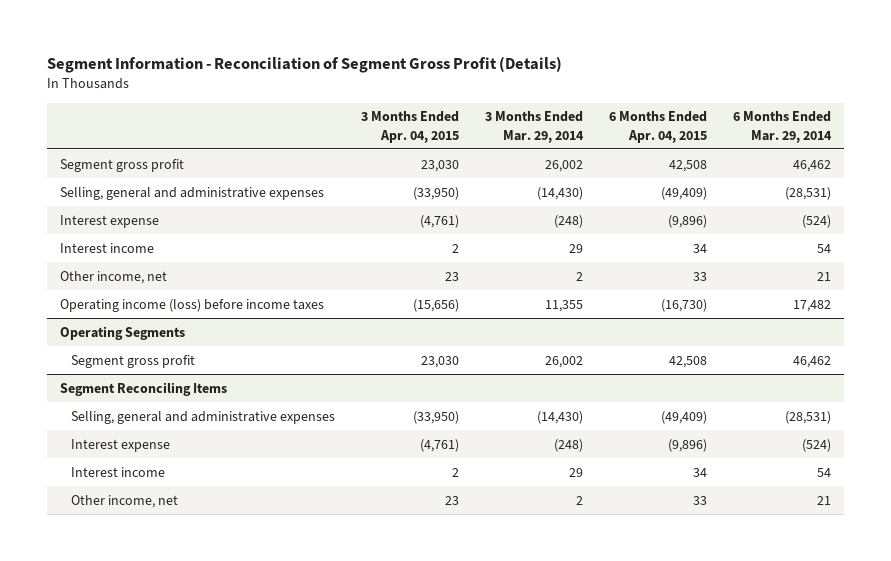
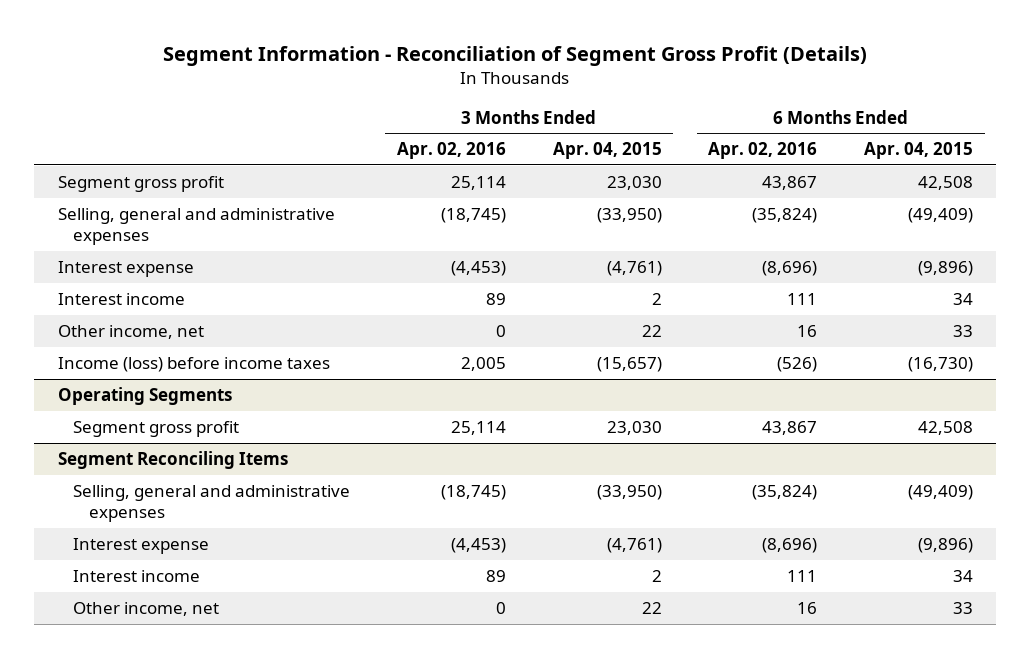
- | 3 Months Ended Apr. 04, 2015 | 3 Months Ended Mar. 29, 2014 | 6 Months Ended Apr. 04, 2015 | 6 Months Ended Mar. 29, 2014
+ | 3 Months Ended Apr. 02, 2016 | 3 Months Ended Apr. 04, 2015 | 6 Months Ended Apr. 02, 2016 | 6 Months Ended Apr. 04, 2015
- Other income, net | 23 | 2 | 33 | 21
- Operating income (loss) before income taxes | (15,656) | 11,355 | (16,730) | 17,482
+ Other income, net | 0 | 22 | 16 | 33
+ Income (loss) before income taxes | 2,005 | (15,657) | (526) | (16,730)
@ Segment Reconciling Items
- Other income, net | 23 | 2 | 33 | 21
+ Other income, net | 0 | 22 | 16 | 33

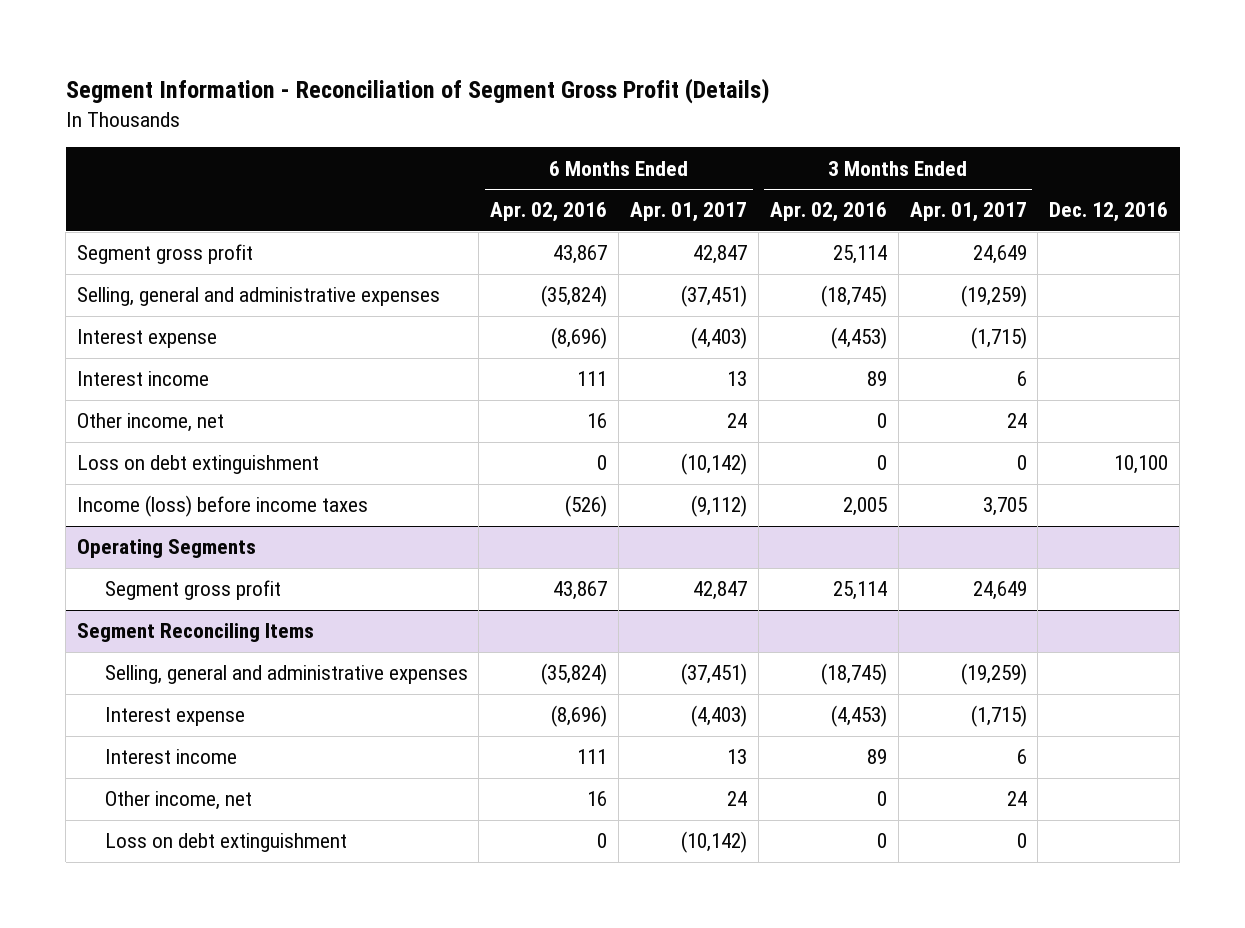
- | 3 Months Ended Apr. 02, 2016 | 3 Months Ended Apr. 04, 2015 | 6 Months Ended Apr. 02, 2016 | 6 Months Ended Apr. 04, 2015
+ | 6 Months Ended Apr. 02, 2016 | 6 Months Ended Apr. 01, 2017 | 3 Months Ended Apr. 02, 2016 | 3 Months Ended Apr. 01, 2017 | Dec. 12, 2016
+ Loss on debt extinguishment | 0 | (10,142) | 0 | 0 | 10,100
@ Segment Reconciling Items
+ Loss on debt extinguishment | 0 | (10,142) | 0 | 0 |

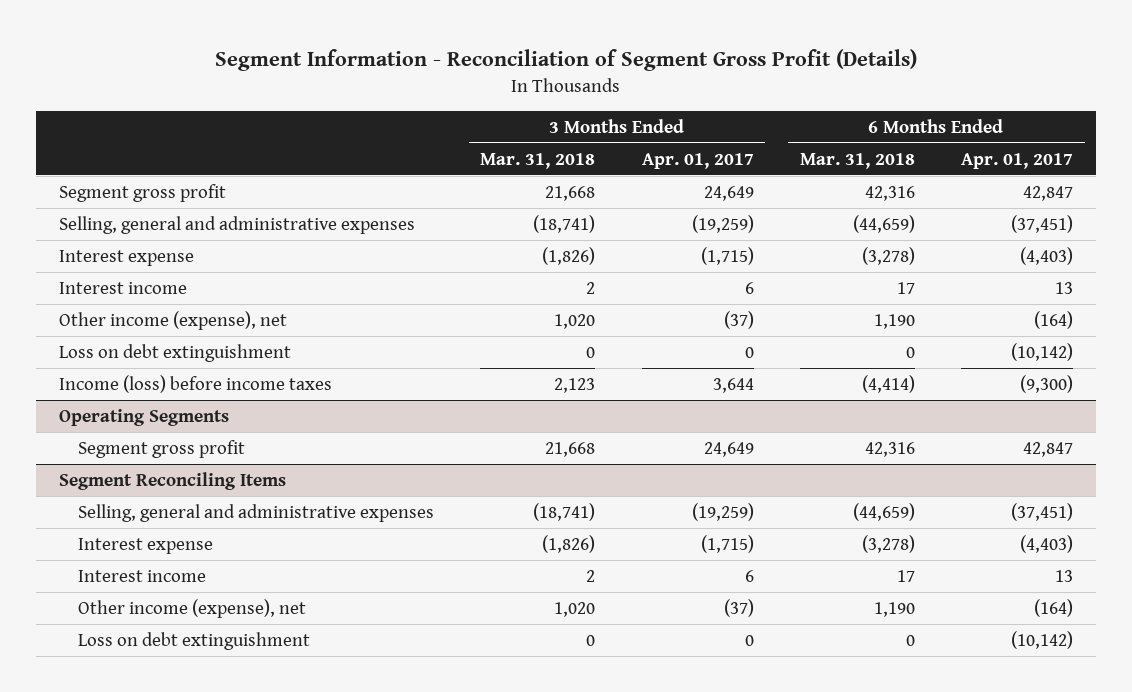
- | 6 Months Ended Apr. 02, 2016 | 6 Months Ended Apr. 01, 2017 | 3 Months Ended Apr. 02, 2016 | 3 Months Ended Apr. 01, 2017 | Dec. 12, 2016
+ | 3 Months Ended Mar. 31, 2018 | 3 Months Ended Apr. 01, 2017 | 6 Months Ended Mar. 31, 2018 | 6 Months Ended Apr. 01, 2017
- Other income, net | 16 | 24 | 0 | 24 |
+ Other income (expense), net | 1,020 | (37) | 1,190 | (164)
- Income (loss) before income taxes | (526) | (9,112) | 2,005 | 3,705 |
+ Income (loss) before income taxes | 2,123 | 3,644 | (4,414) | (9,300)
@ Segment Reconciling Items
- Other income, net | 16 | 24 | 0 | 24 |
+ Other income (expense), net | 1,020 | (37) | 1,190 | (164)

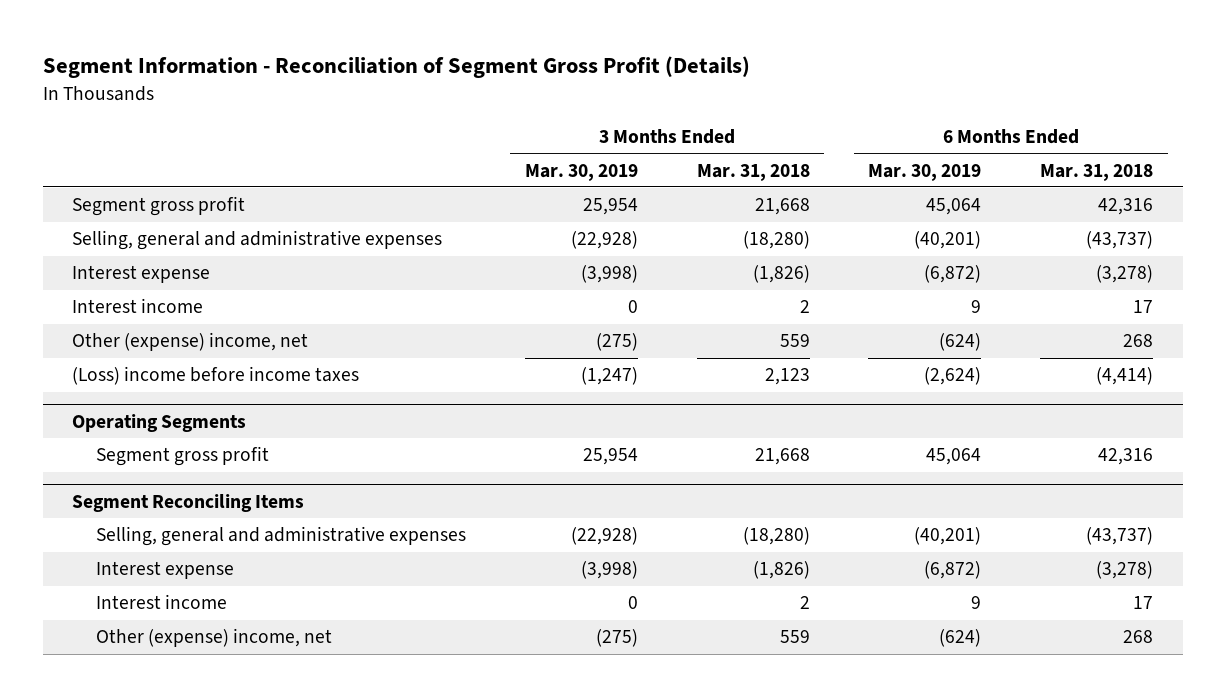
- | 3 Months Ended Mar. 31, 2018 | 3 Months Ended Apr. 01, 2017 | 6 Months Ended Mar. 31, 2018 | 6 Months Ended Apr. 01, 2017
+ | 3 Months Ended Mar. 30, 2019 | 3 Months Ended Mar. 31, 2018 | 6 Months Ended Mar. 30, 2019 | 6 Months Ended Mar. 31, 2018
- Selling, general and administrative expenses | (18,741) | (19,259) | (44,659) | (37,451)
+ Selling, general and administrative expenses | (22,928) | (18,280) | (40,201) | (43,737)
- Other income (expense), net | 1,020 | (37) | 1,190 | (164)
- Loss on debt extinguishment | 0 | 0 | 0 | (10,142)
- Income (loss) before income taxes | 2,123 | 3,644 | (4,414) | (9,300)
+ Other (expense) income, net | (275) | 559 | (624) | 268
+ (Loss) income before income taxes | (1,247) | 2,123 | (2,624) | (4,414)
@ Segment Reconciling Items
- Selling, general and administrative expenses | (18,741) | (19,259) | (44,659) | (37,451)
+ Selling, general and administrative expenses | (22,928) | (18,280) | (40,201) | (43,737)
- Other income (expense), net | 1,020 | (37) | 1,190 | (164)
- Loss on debt extinguishment | 0 | 0 | 0 | (10,142)
+ Other (expense) income, net | (275) | 559 | (624) | 268

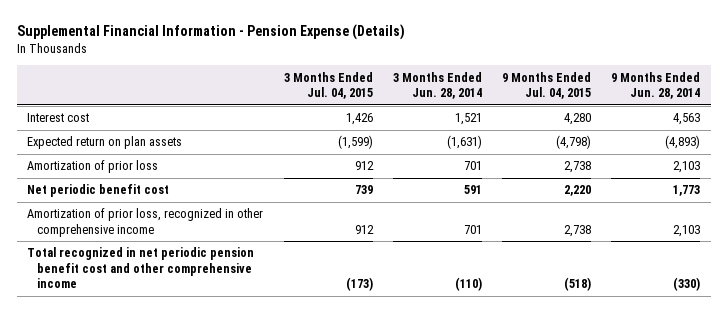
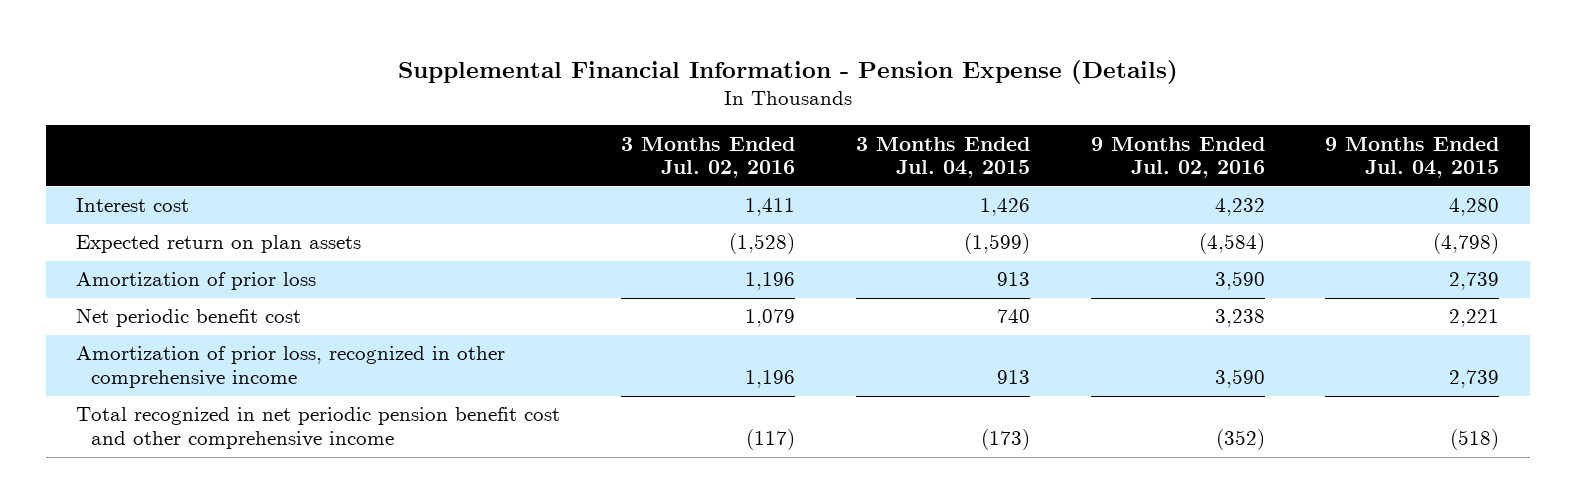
- | 3 Months Ended Jul. 04, 2015 | 3 Months Ended Jun. 28, 2014 | 9 Months Ended Jul. 04, 2015 | 9 Months Ended Jun. 28, 2014
+ | 3 Months Ended Jul. 02, 2016 | 3 Months Ended Jul. 04, 2015 | 9 Months Ended Jul. 02, 2016 | 9 Months Ended Jul. 04, 2015
- Amortization of prior loss | 912 | 701 | 2,738 | 2,103
- Net periodic benefit cost | 739 | 591 | 2,220 | 1,773
- Amortization of prior loss, recognized in other comprehensive income | 912 | 701 | 2,738 | 2,103
+ Amortization of prior loss | 1,196 | 913 | 3,590 | 2,739
+ Net periodic benefit cost | 1,079 | 740 | 3,238 | 2,221
+ Amortization of prior loss, recognized in other comprehensive income | 1,196 | 913 | 3,590 | 2,739

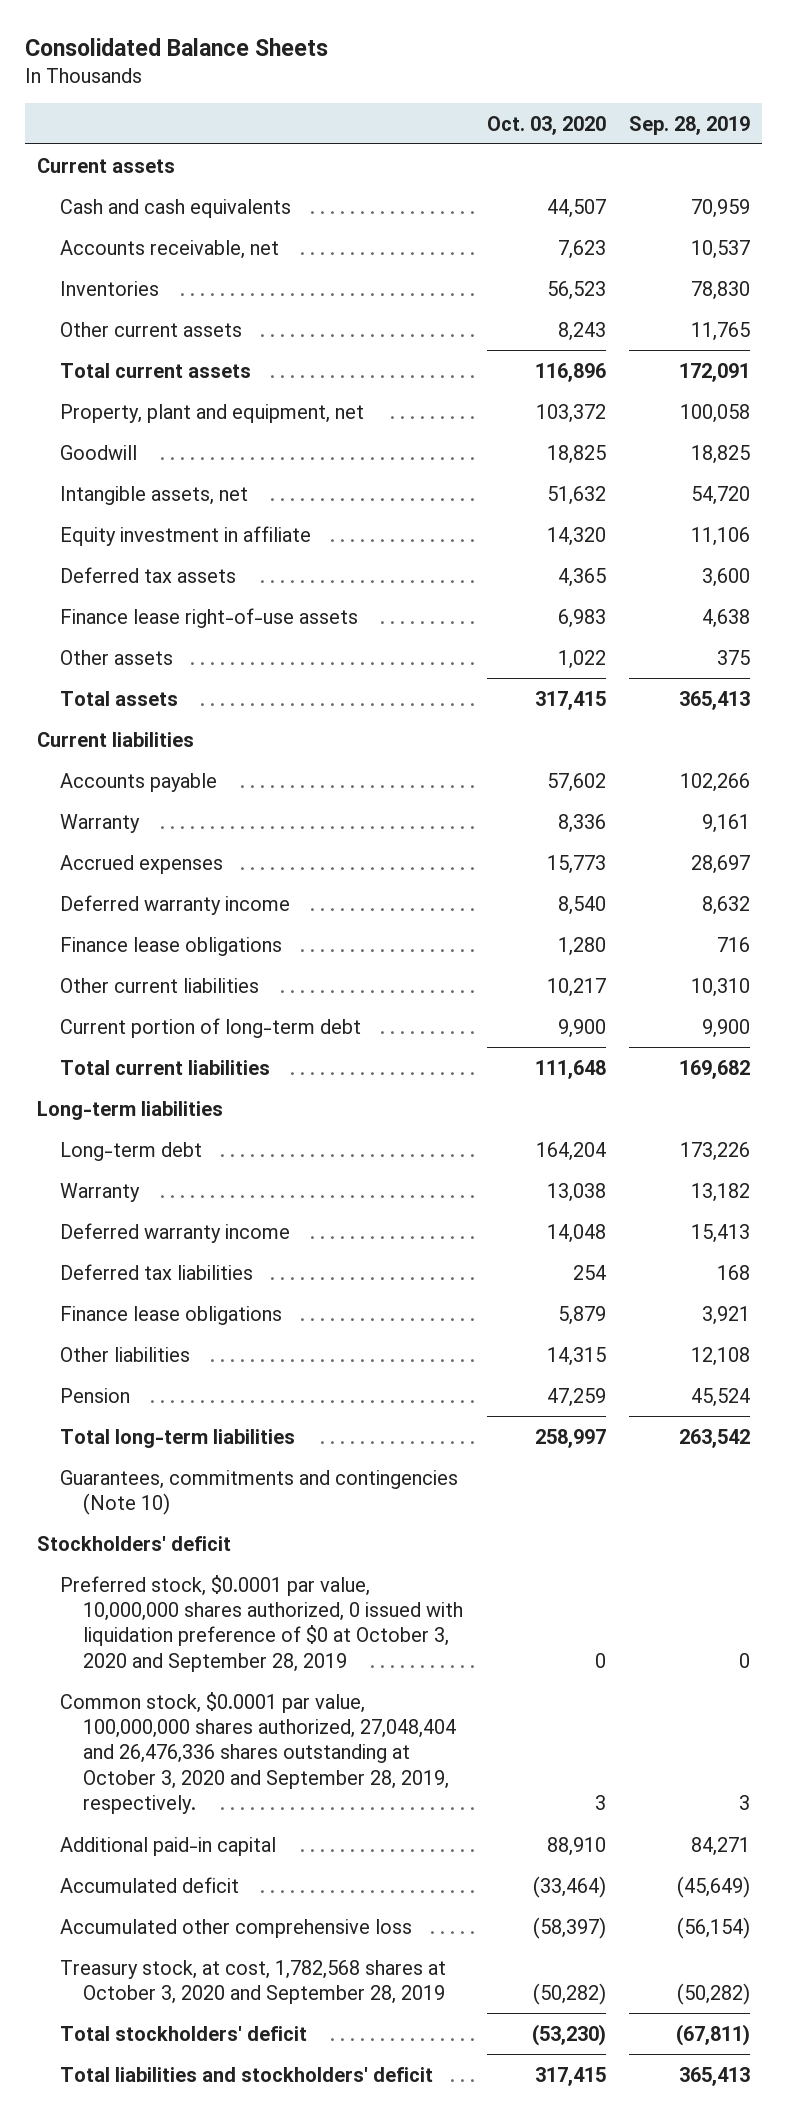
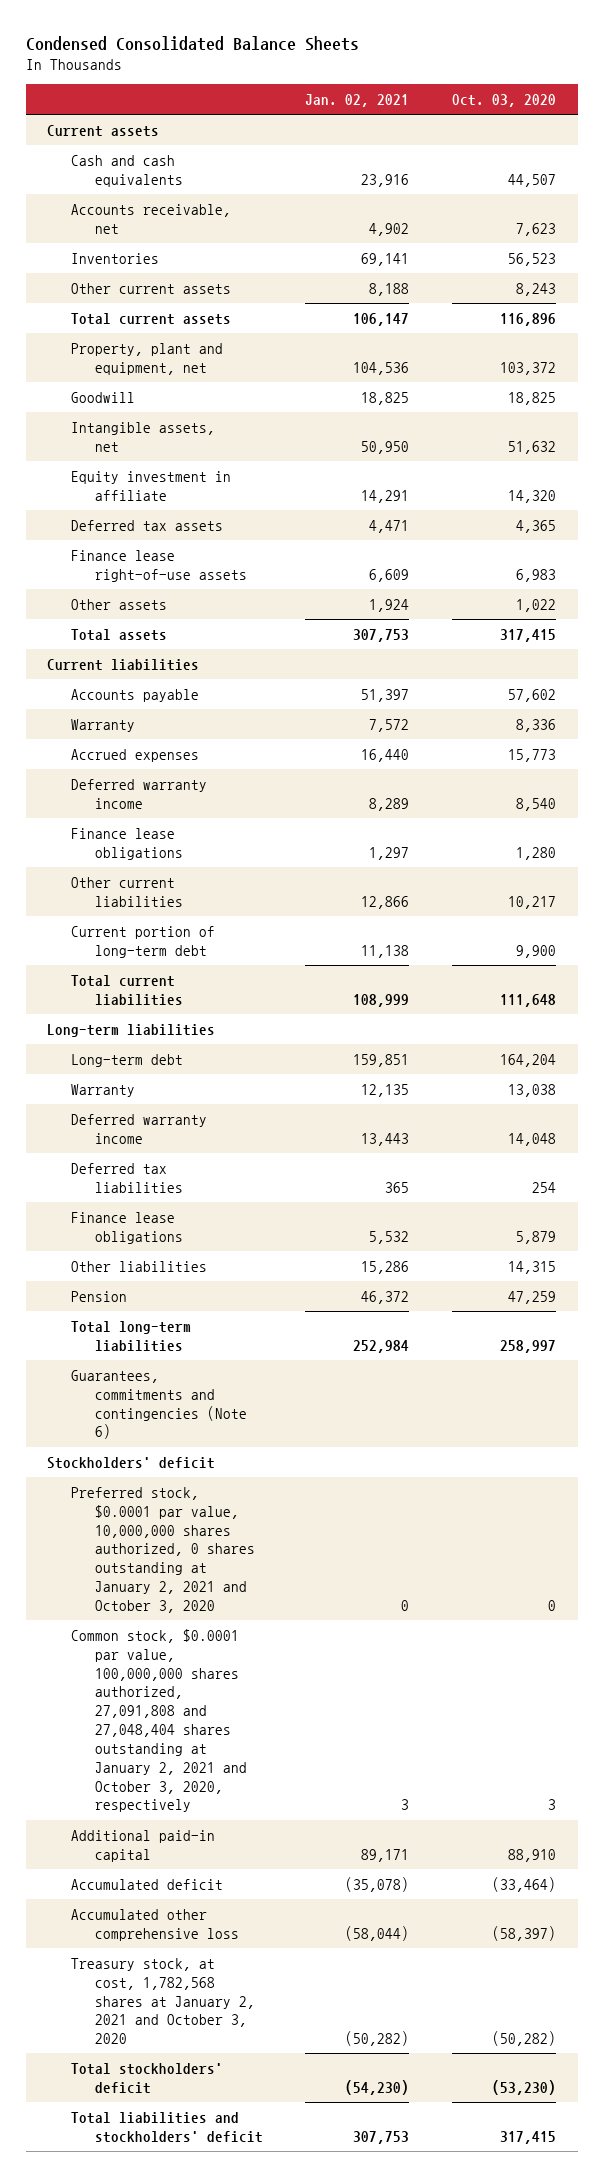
- Consolidated Balance Sheets
+ Condensed Consolidated Balance Sheets
- | Oct. 03, 2020 | Sep. 28, 2019
+ | Jan. 02, 2021 | Oct. 03, 2020
- Guarantees, commitments and contingencies (Note 10)
+ Guarantees, commitments and contingencies (Note 6)
- Preferred stock, $0.0001 par value, 10,000,000 shares authorized, 0 issued with liquidation preference of $0 at October 3, 2020 and September 28, 2019 | 0 | 0
- Common stock, $0.0001 par value, 100,000,000 shares authorized, 27,048,404 and 26,476,336 shares outstanding at October 3, 2020 and September 28, 2019, respectively. | 3 | 3
+ Preferred stock, $0.0001 par value, 10,000,000 shares authorized, 0 shares outstanding at January 2, 2021 and October 3, 2020 | 0 | 0
+ Common stock, $0.0001 par value, 100,000,000 shares authorized, 27,091,808 and 27,048,404 shares outstanding at January 2, 2021 and October 3, 2020, respectively | 3 | 3
- Treasury stock, at cost, 1,782,568 shares at October 3, 2020 and September 28, 2019 | (50,282) | (50,282)
+ Treasury stock, at cost, 1,782,568 shares at January 2, 2021 and October 3, 2020 | (50,282) | (50,282)

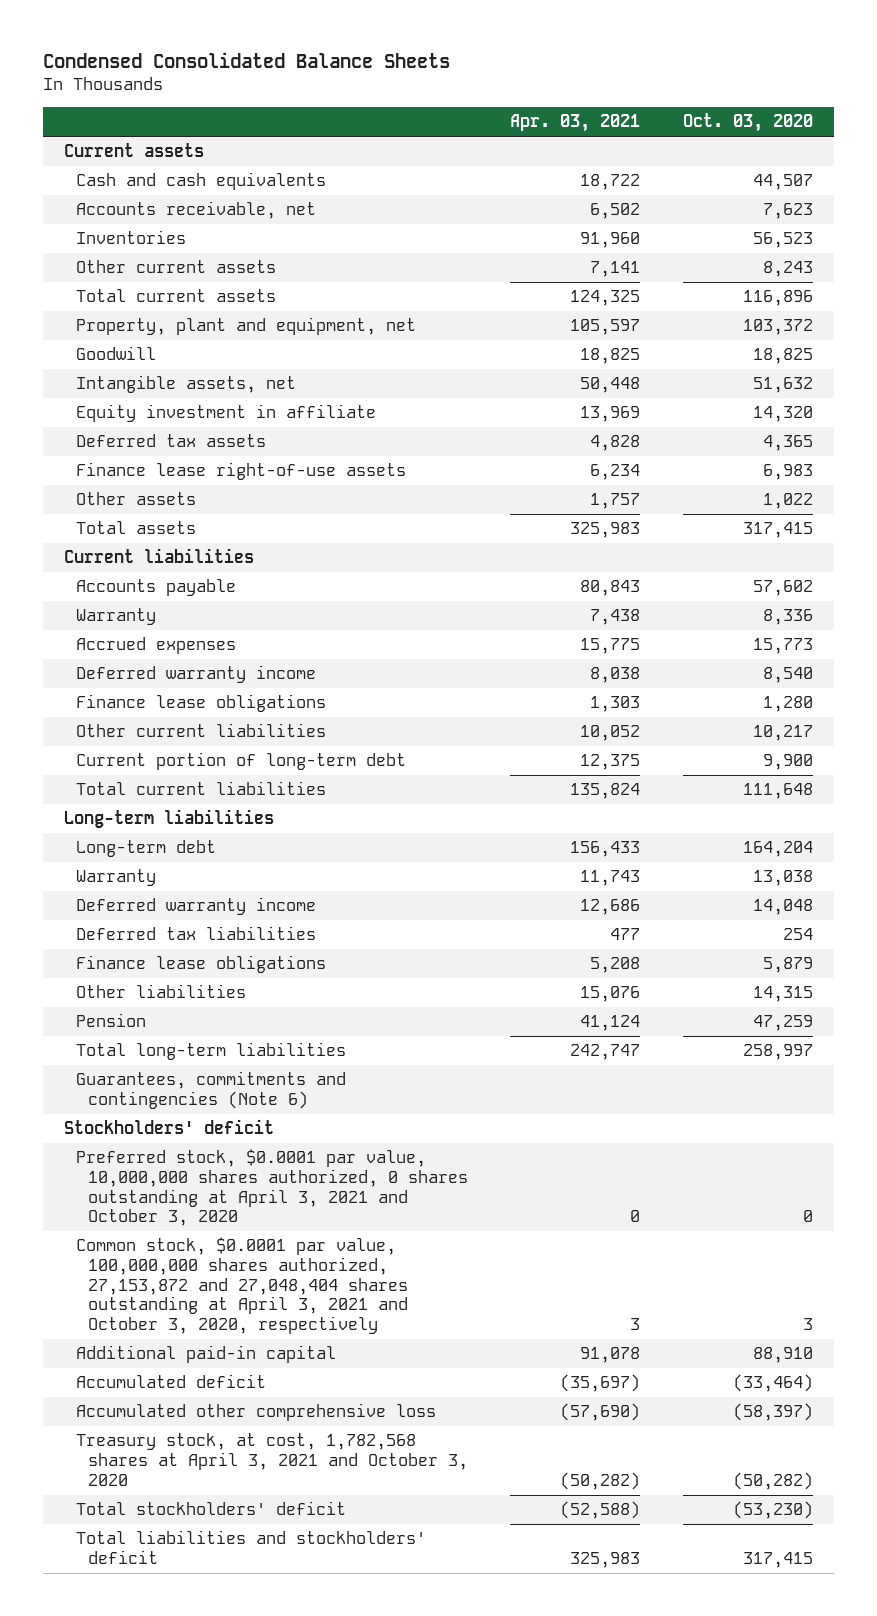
- | Jan. 02, 2021 | Oct. 03, 2020
+ | Apr. 03, 2021 | Oct. 03, 2020
- Preferred stock, $0.0001 par value, 10,000,000 shares authorized, 0 shares outstanding at January 2, 2021 and October 3, 2020 | 0 | 0
- Common stock, $0.0001 par value, 100,000,000 shares authorized, 27,091,808 and 27,048,404 shares outstanding at January 2, 2021 and October 3, 2020, respectively | 3 | 3
+ Preferred stock, $0.0001 par value, 10,000,000 shares authorized, 0 shares outstanding at April 3, 2021 and October 3, 2020 | 0 | 0
+ Common stock, $0.0001 par value, 100,000,000 shares authorized, 27,153,872 and 27,048,404 shares outstanding at April 3, 2021 and October 3, 2020, respectively | 3 | 3
- Treasury stock, at cost, 1,782,568 shares at January 2, 2021 and October 3, 2020 | (50,282) | (50,282)
+ Treasury stock, at cost, 1,782,568 shares at April 3, 2021 and October 3, 2020 | (50,282) | (50,282)

